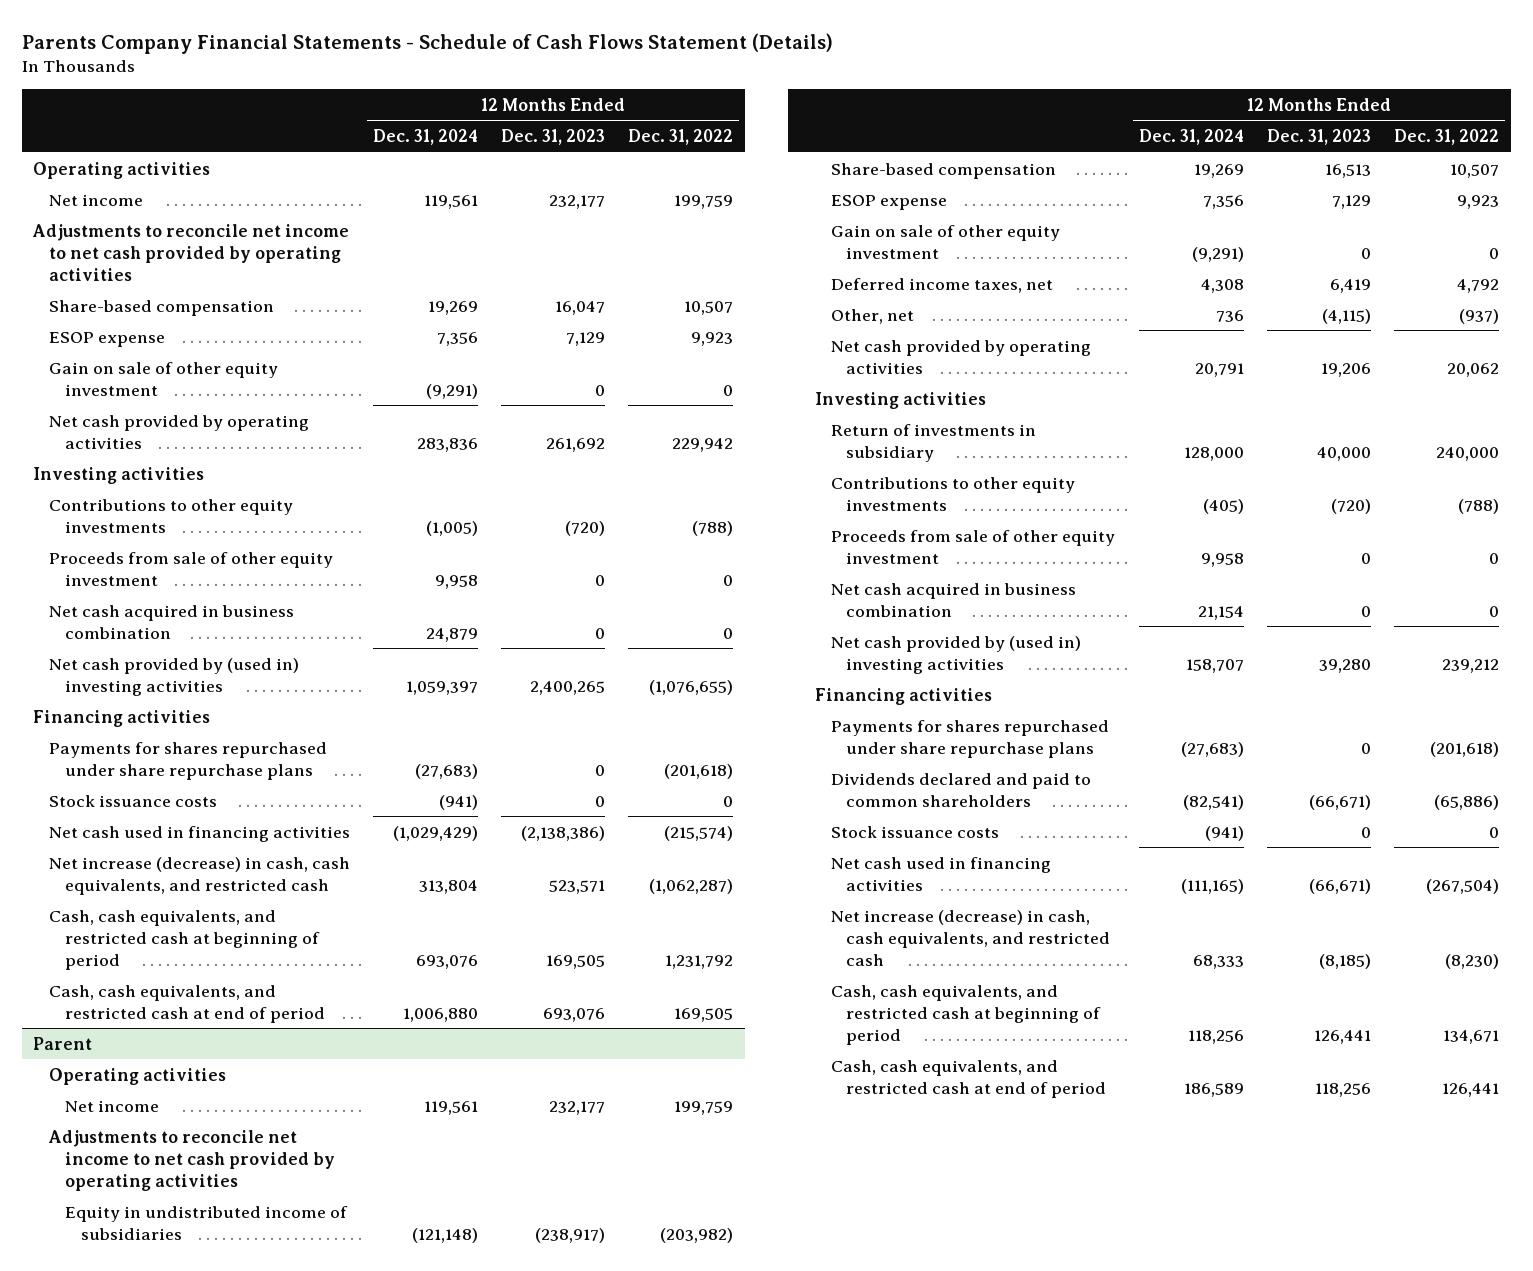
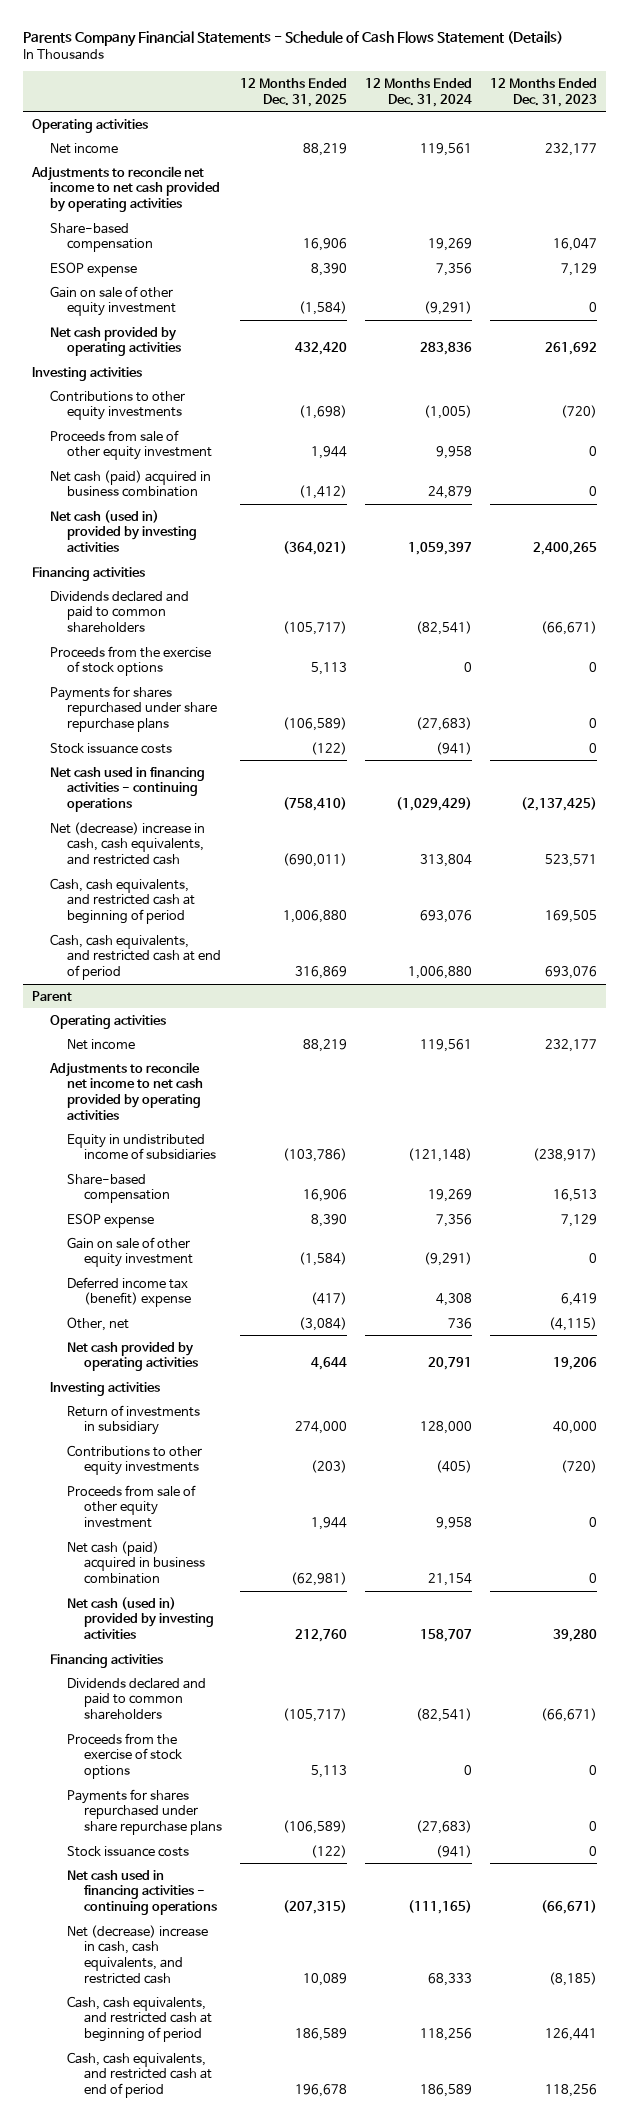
- | 12 Months Ended Dec. 31, 2024 | 12 Months Ended Dec. 31, 2023 | 12 Months Ended Dec. 31, 2022
+ | 12 Months Ended Dec. 31, 2025 | 12 Months Ended Dec. 31, 2024 | 12 Months Ended Dec. 31, 2023
- Net cash acquired in business combination | 24,879 | 0 | 0
- Net cash provided by (used in) investing activities | 1,059,397 | 2,400,265 | (1,076,655)
+ Net cash (paid) acquired in business combination | (1,412) | 24,879 | 0
+ Net cash (used in) provided by investing activities | (364,021) | 1,059,397 | 2,400,265
+ Dividends declared and paid to common shareholders | (105,717) | (82,541) | (66,671)
+ Proceeds from the exercise of stock options | 5,113 | 0 | 0
- Net cash used in financing activities | (1,029,429) | (2,138,386) | (215,574)
- Net increase (decrease) in cash, cash equivalents, and restricted cash | 313,804 | 523,571 | (1,062,287)
+ Net cash used in financing activities - continuing operations | (758,410) | (1,029,429) | (2,137,425)
+ Net (decrease) increase in cash, cash equivalents, and restricted cash | (690,011) | 313,804 | 523,571
@ Parent
- Deferred income taxes, net | 4,308 | 6,419 | 4,792
+ Deferred income tax (benefit) expense | (417) | 4,308 | 6,419
- Net cash acquired in business combination | 21,154 | 0 | 0
- Net cash provided by (used in) investing activities | 158,707 | 39,280 | 239,212
+ Net cash (paid) acquired in business combination | (62,981) | 21,154 | 0
+ Net cash (used in) provided by investing activities | 212,760 | 158,707 | 39,280
+ Proceeds from the exercise of stock options | 5,113 | 0 | 0
moved down: Payments for shares repurchased under share repurchase plans | (106,589) | (27,683) | 0
- Net cash used in financing activities | (111,165) | (66,671) | (267,504)
- Net increase (decrease) in cash, cash equivalents, and restricted cash | 68,333 | (8,185) | (8,230)
+ Net cash used in financing activities - continuing operations | (207,315) | (111,165) | (66,671)
+ Net (decrease) increase in cash, cash equivalents, and restricted cash | 10,089 | 68,333 | (8,185)

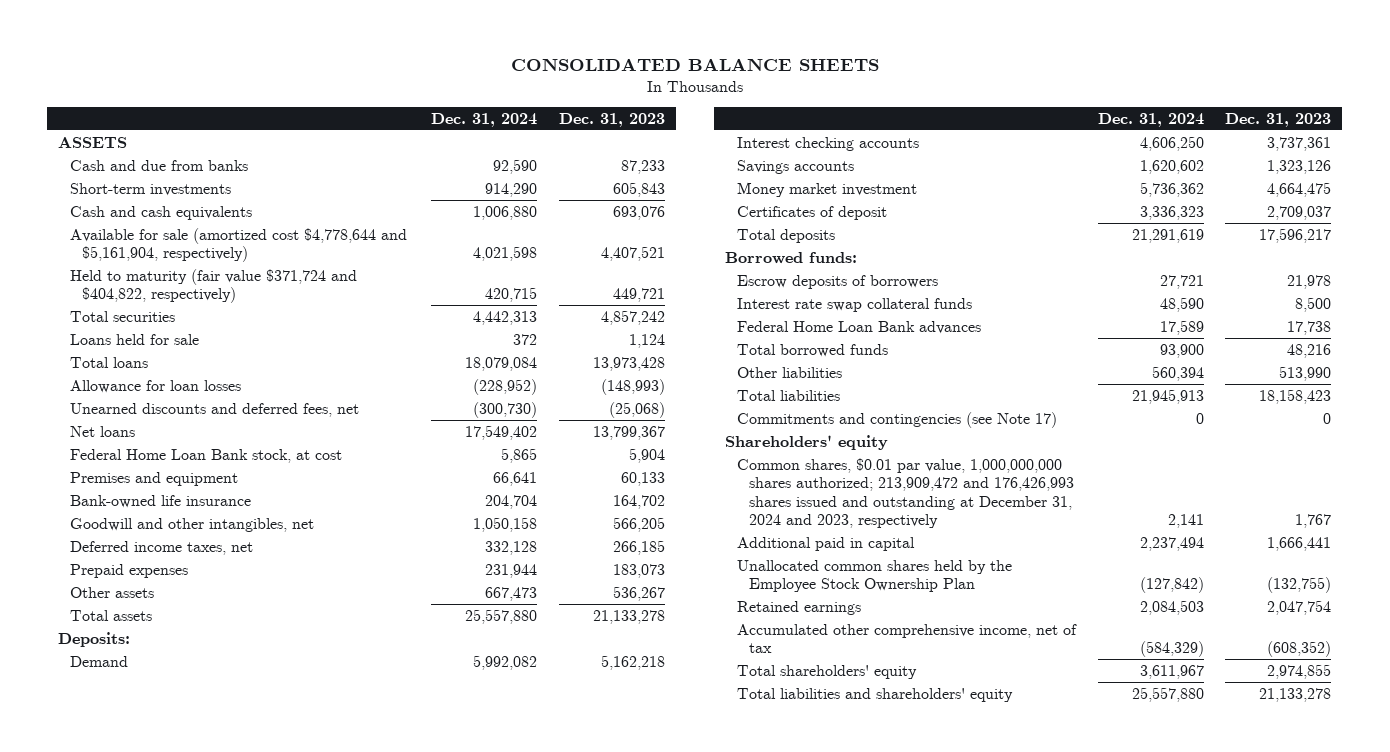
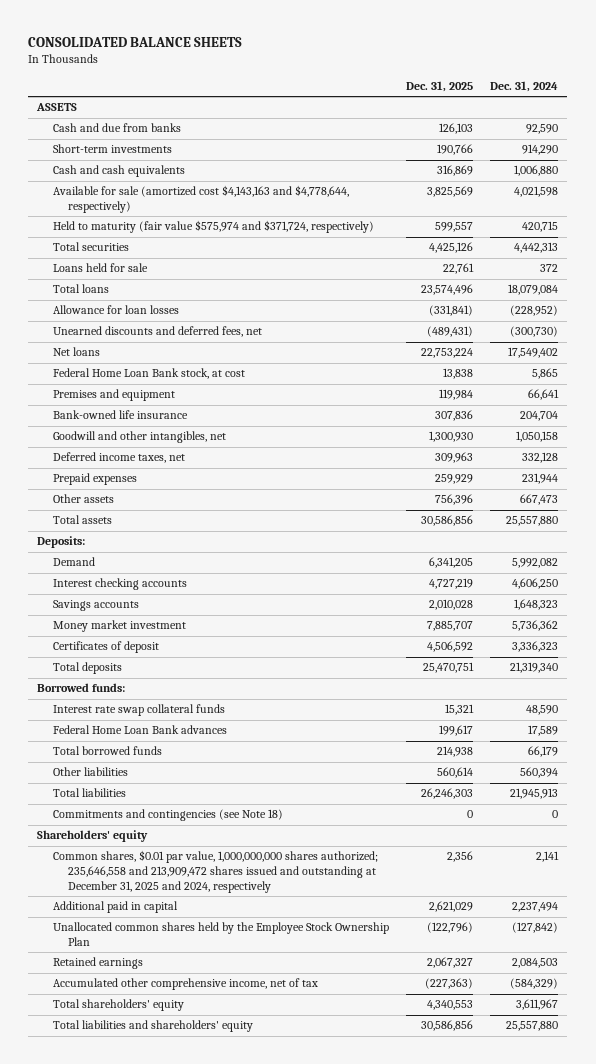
- | Dec. 31, 2024 | Dec. 31, 2023
+ | Dec. 31, 2025 | Dec. 31, 2024
- Available for sale (amortized cost $4,778,644 and $5,161,904, respectively) | 4,021,598 | 4,407,521
- Held to maturity (fair value $371,724 and $404,822, respectively) | 420,715 | 449,721
+ Available for sale (amortized cost $4,143,163 and $4,778,644, respectively) | 3,825,569 | 4,021,598
+ Held to maturity (fair value $575,974 and $371,724, respectively) | 599,557 | 420,715
- Savings accounts | 1,620,602 | 1,323,126
+ Savings accounts | 2,010,028 | 1,648,323
- Total deposits | 21,291,619 | 17,596,217
+ Total deposits | 25,470,751 | 21,319,340
- Escrow deposits of borrowers | 27,721 | 21,978
- Total borrowed funds | 93,900 | 48,216
+ Total borrowed funds | 214,938 | 66,179
- Commitments and contingencies (see Note 17) | 0 | 0
+ Commitments and contingencies (see Note 18) | 0 | 0
- Common shares, $0.01 par value, 1,000,000,000 shares authorized; 213,909,472 and 176,426,993 shares issued and outstanding at December 31, 2024 and 2023, respectively | 2,141 | 1,767
+ Common shares, $0.01 par value, 1,000,000,000 shares authorized; 235,646,558 and 213,909,472 shares issued and outstanding at December 31, 2025 and 2024, respectively | 2,356 | 2,141

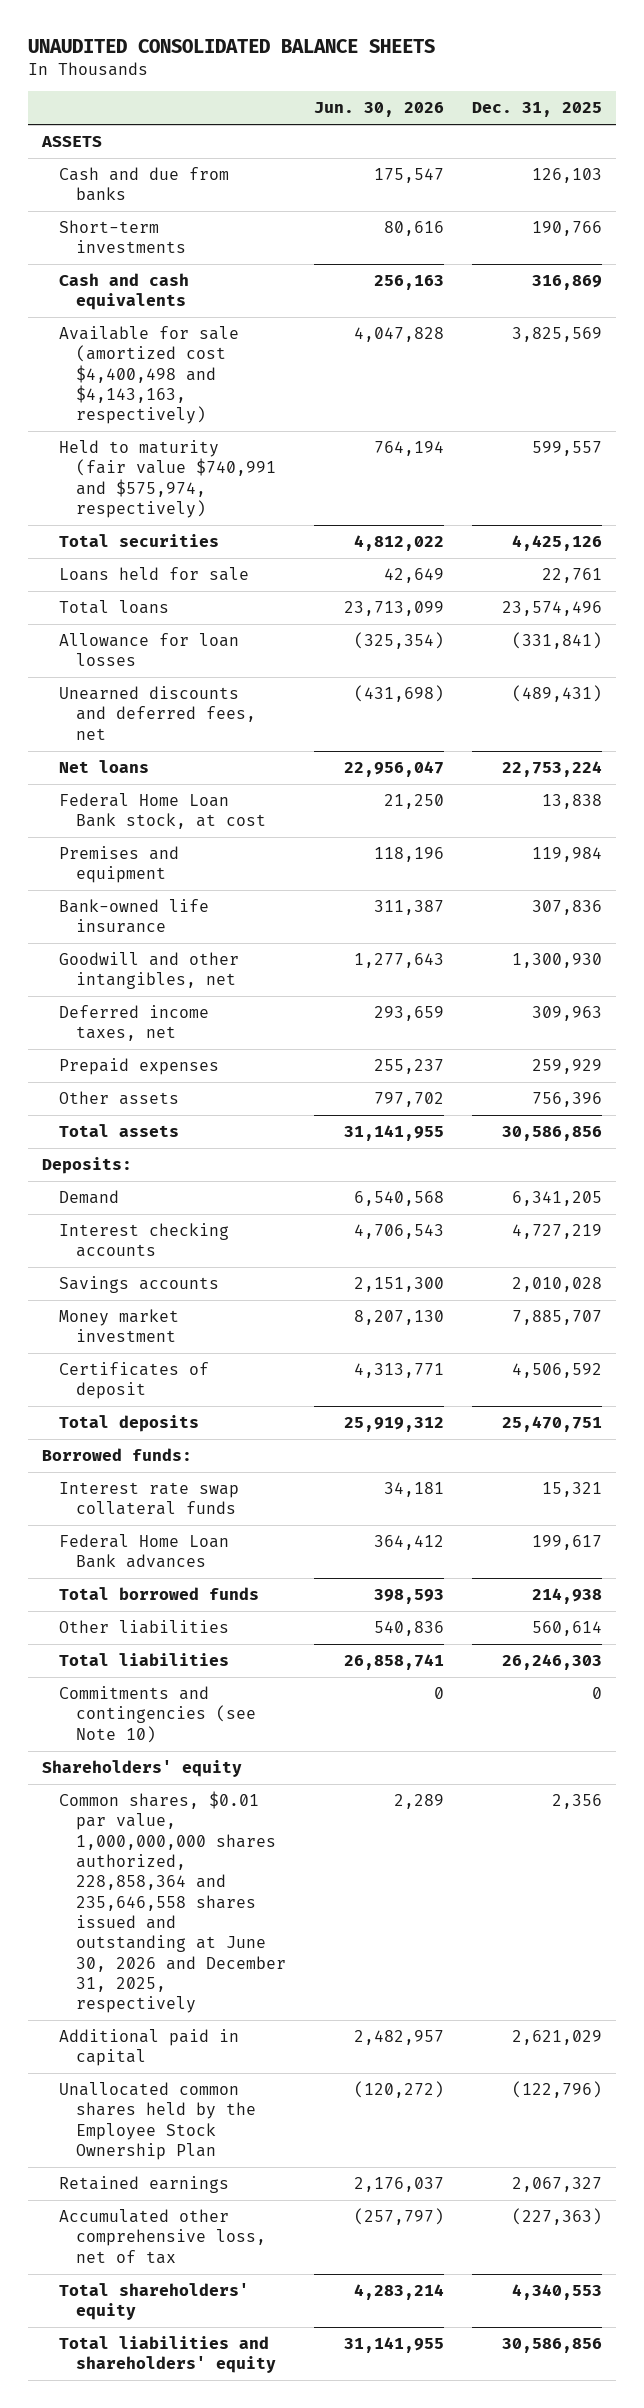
- CONSOLIDATED BALANCE SHEETS
+ UNAUDITED CONSOLIDATED BALANCE SHEETS
- | Dec. 31, 2025 | Dec. 31, 2024
+ | Jun. 30, 2026 | Dec. 31, 2025
- Available for sale (amortized cost $4,143,163 and $4,778,644, respectively) | 3,825,569 | 4,021,598
- Held to maturity (fair value $575,974 and $371,724, respectively) | 599,557 | 420,715
+ Available for sale (amortized cost $4,400,498 and $4,143,163, respectively) | 4,047,828 | 3,825,569
+ Held to maturity (fair value $740,991 and $575,974, respectively) | 764,194 | 599,557
- Commitments and contingencies (see Note 18) | 0 | 0
+ Commitments and contingencies (see Note 10) | 0 | 0
- Common shares, $0.01 par value, 1,000,000,000 shares authorized; 235,646,558 and 213,909,472 shares issued and outstanding at December 31, 2025 and 2024, respectively | 2,356 | 2,141
+ Common shares, $0.01 par value, 1,000,000,000 shares authorized, 228,858,364 and 235,646,558 shares issued and outstanding at June 30, 2026 and December 31, 2025, respectively | 2,289 | 2,356
- Accumulated other comprehensive income, net of tax | (227,363) | (584,329)
+ Accumulated other comprehensive loss, net of tax | (257,797) | (227,363)

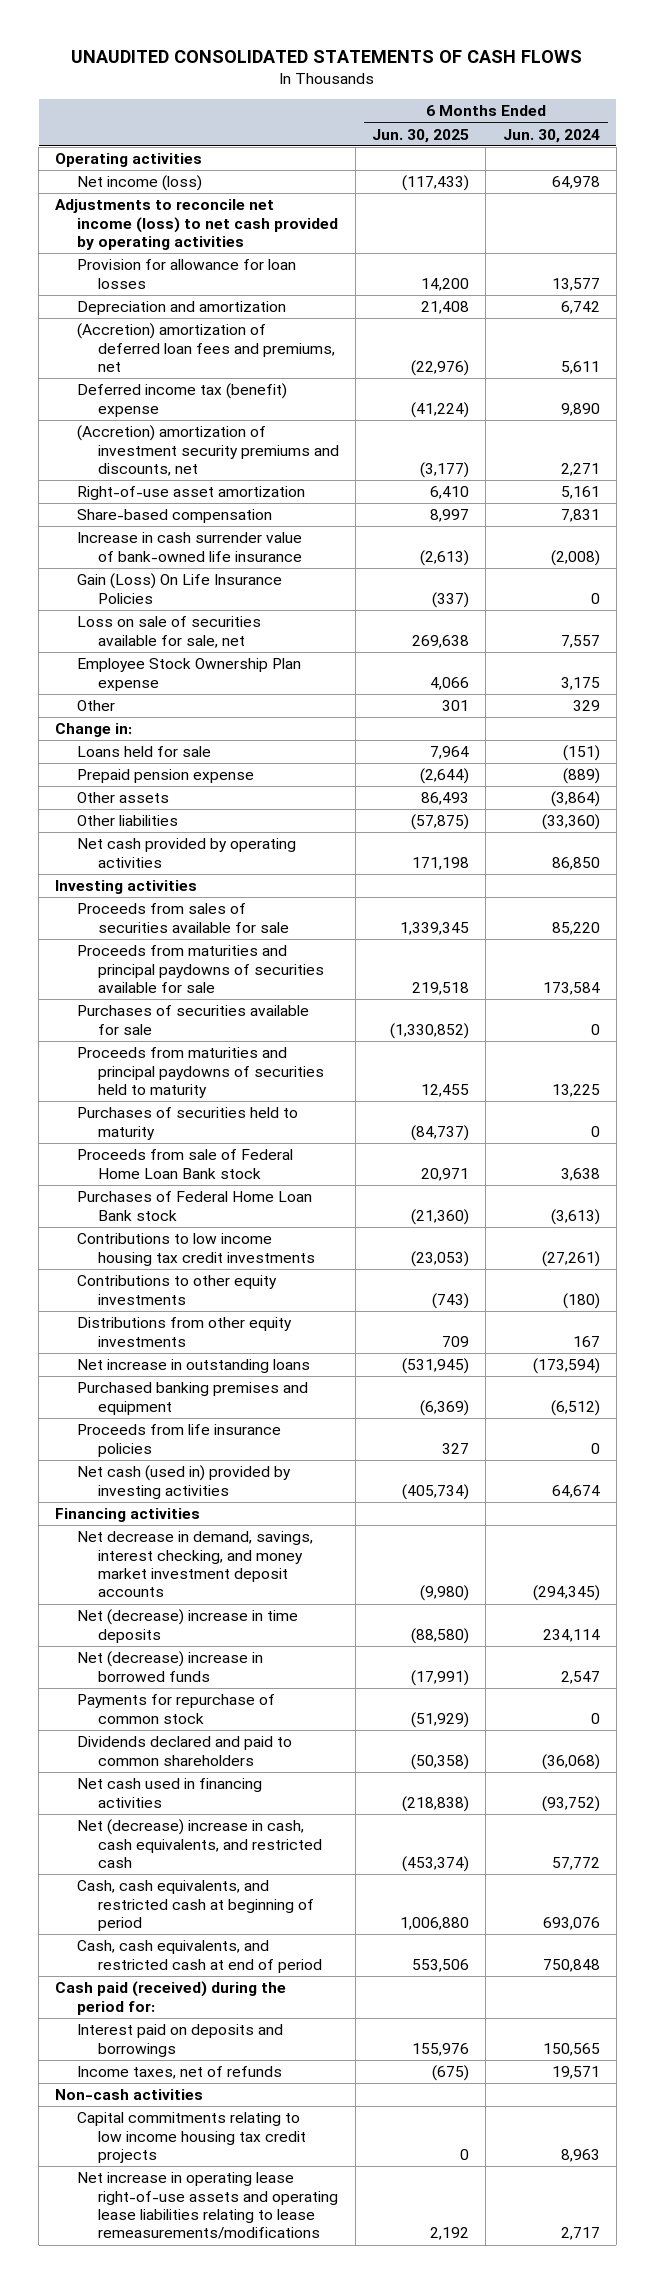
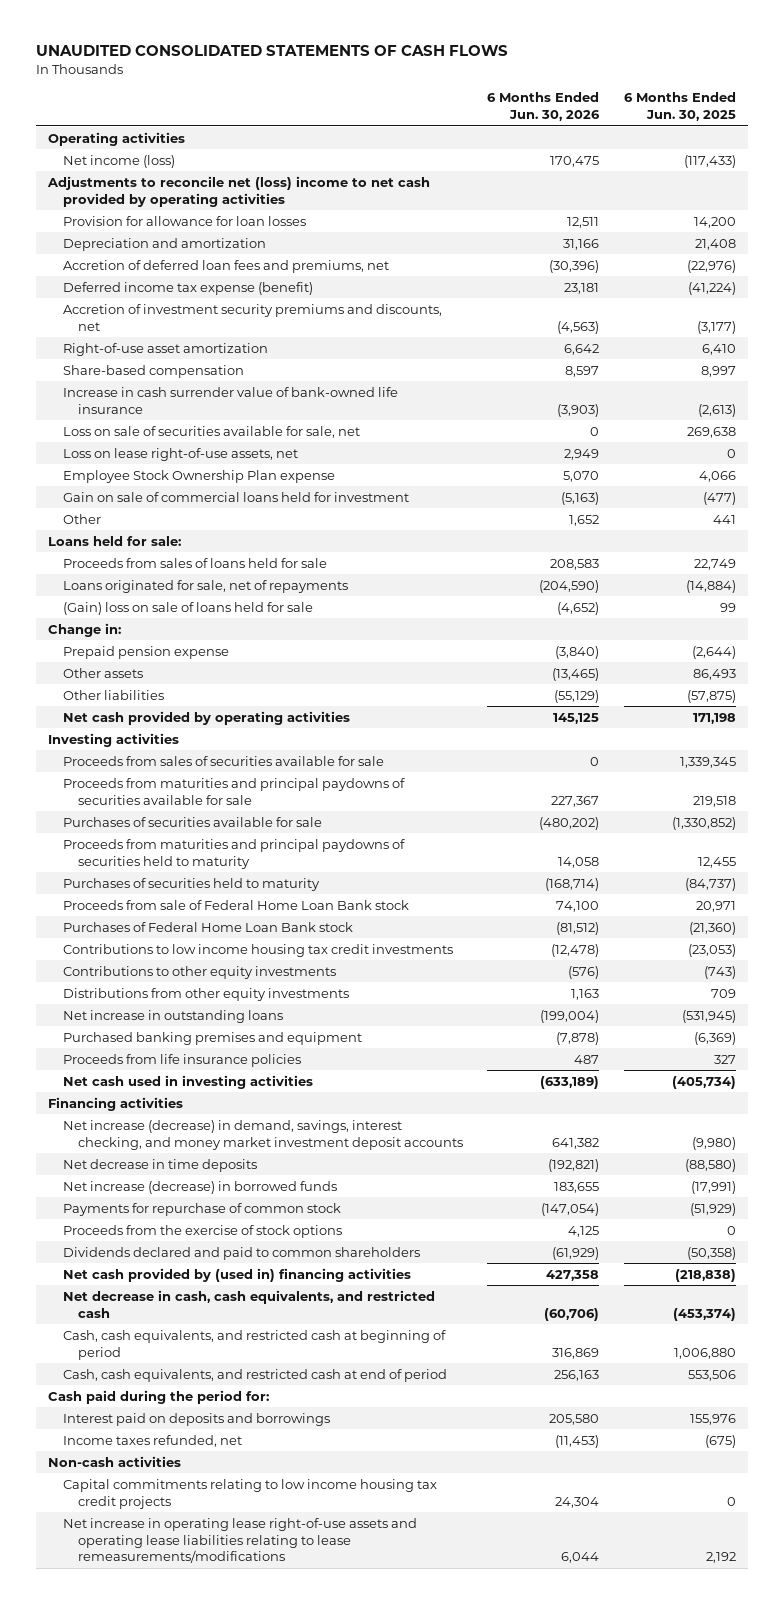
- | 6 Months Ended Jun. 30, 2025 | 6 Months Ended Jun. 30, 2024
+ | 6 Months Ended Jun. 30, 2026 | 6 Months Ended Jun. 30, 2025
- Adjustments to reconcile net income (loss) to net cash provided by operating activities
+ Adjustments to reconcile net (loss) income to net cash provided by operating activities
- (Accretion) amortization of deferred loan fees and premiums, net | (22,976) | 5,611
- Deferred income tax (benefit) expense | (41,224) | 9,890
- (Accretion) amortization of investment security premiums and discounts, net | (3,177) | 2,271
+ Accretion of deferred loan fees and premiums, net | (30,396) | (22,976)
+ Deferred income tax expense (benefit) | 23,181 | (41,224)
+ Accretion of investment security premiums and discounts, net | (4,563) | (3,177)
- Gain (Loss) On Life Insurance Policies | (337) | 0
+ Loss on lease right-of-use assets, net | 2,949 | 0
- Other | 301 | 329
+ Gain on sale of commercial loans held for investment | (5,163) | (477)
+ Other | 1,652 | 441
+ Loans held for sale:
+ Proceeds from sales of loans held for sale | 208,583 | 22,749
+ Loans originated for sale, net of repayments | (204,590) | (14,884)
+ (Gain) loss on sale of loans held for sale | (4,652) | 99
- Loans held for sale | 7,964 | (151)
- Net cash (used in) provided by investing activities | (405,734) | 64,674
+ Net cash used in investing activities | (633,189) | (405,734)
- Net decrease in demand, savings, interest checking, and money market investment deposit accounts | (9,980) | (294,345)
- Net (decrease) increase in time deposits | (88,580) | 234,114
- Net (decrease) increase in borrowed funds | (17,991) | 2,547
+ Net increase (decrease) in demand, savings, interest checking, and money market investment deposit accounts | 641,382 | (9,980)
+ Net decrease in time deposits | (192,821) | (88,580)
+ Net increase (decrease) in borrowed funds | 183,655 | (17,991)
+ Proceeds from the exercise of stock options | 4,125 | 0
- Net cash used in financing activities | (218,838) | (93,752)
- Net (decrease) increase in cash, cash equivalents, and restricted cash | (453,374) | 57,772
+ Net cash provided by (used in) financing activities | 427,358 | (218,838)
+ Net decrease in cash, cash equivalents, and restricted cash | (60,706) | (453,374)
- Cash paid (received) during the period for:
+ Cash paid during the period for:
- Income taxes, net of refunds | (675) | 19,571
+ Income taxes refunded, net | (11,453) | (675)

